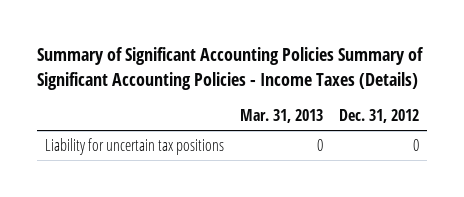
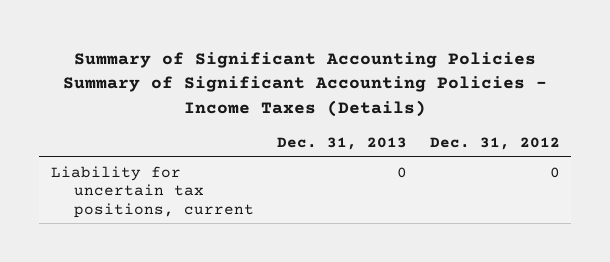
- | Mar. 31, 2013 | Dec. 31, 2012
+ | Dec. 31, 2013 | Dec. 31, 2012
- Liability for uncertain tax positions | 0 | 0
+ Liability for uncertain tax positions, current | 0 | 0

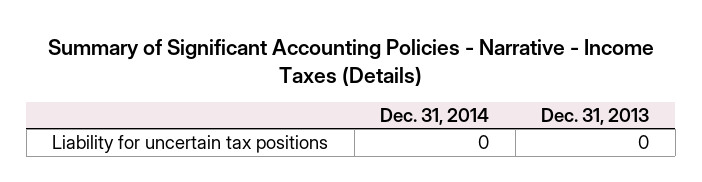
- Summary of Significant Accounting Policies Summary of Significant Accounting Policies - Income Taxes (Details)
+ Summary of Significant Accounting Policies - Narrative - Income Taxes (Details)
- | Dec. 31, 2013 | Dec. 31, 2012
+ | Dec. 31, 2014 | Dec. 31, 2013
- Liability for uncertain tax positions, current | 0 | 0
+ Liability for uncertain tax positions | 0 | 0

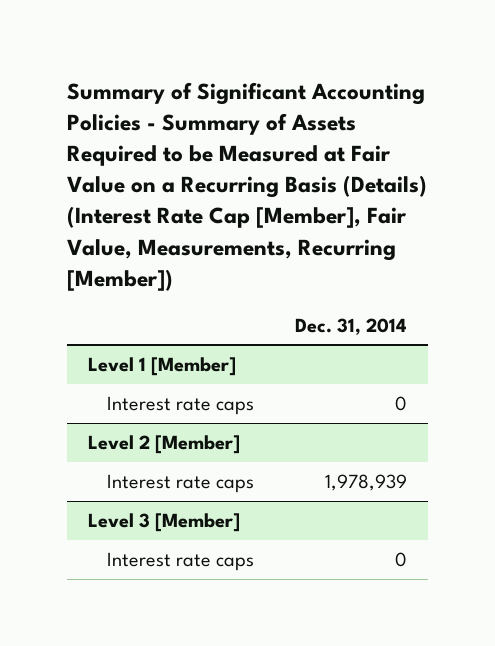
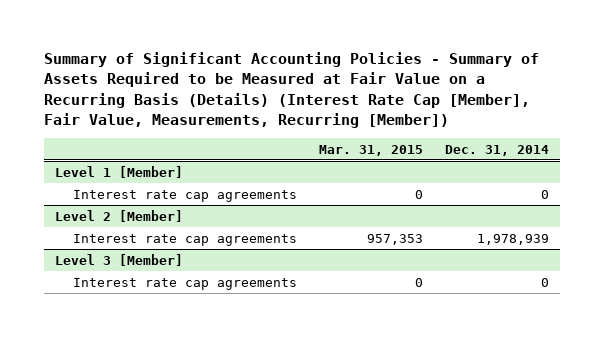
- | Dec. 31, 2014
+ | Mar. 31, 2015 | Dec. 31, 2014
@ Level 1 [Member]
- Interest rate caps | 0
+ Interest rate cap agreements | 0 | 0
@ Level 2 [Member]
- Interest rate caps | 1,978,939
+ Interest rate cap agreements | 957,353 | 1,978,939
@ Level 3 [Member]
- Interest rate caps | 0
+ Interest rate cap agreements | 0 | 0

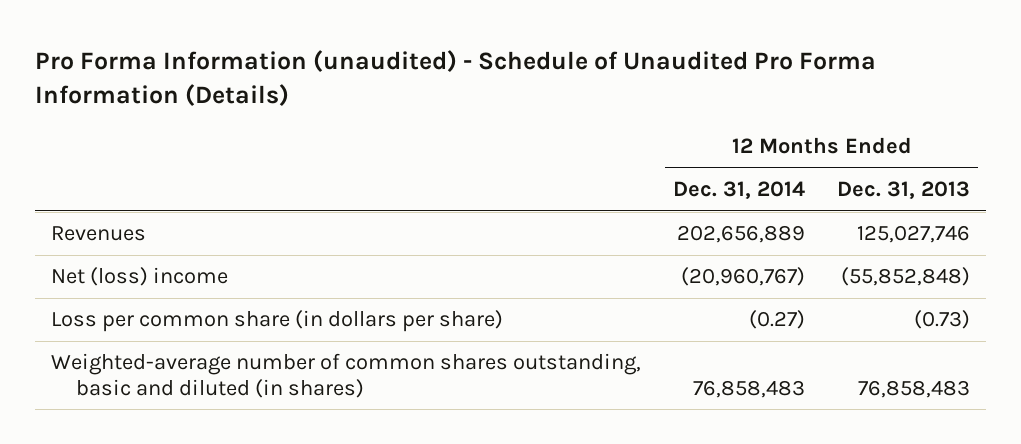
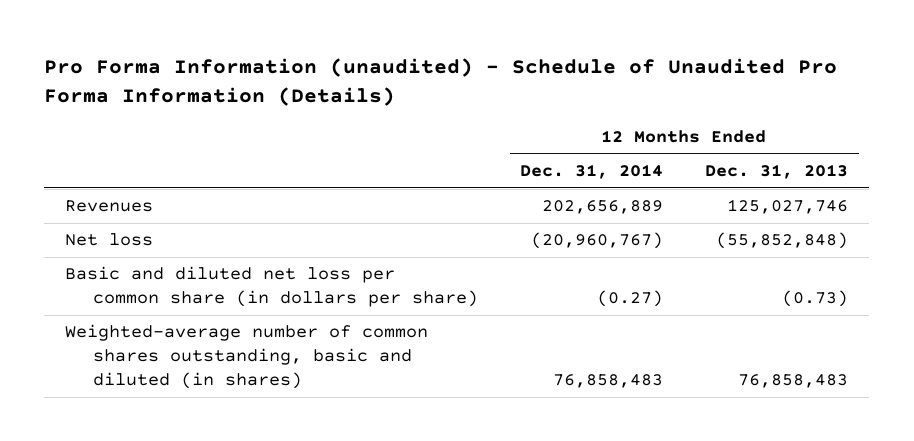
- Net (loss) income | (20,960,767) | (55,852,848)
- Loss per common share (in dollars per share) | (0.27) | (0.73)
+ Net loss | (20,960,767) | (55,852,848)
+ Basic and diluted net loss per common share (in dollars per share) | (0.27) | (0.73)

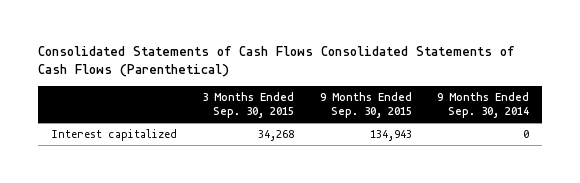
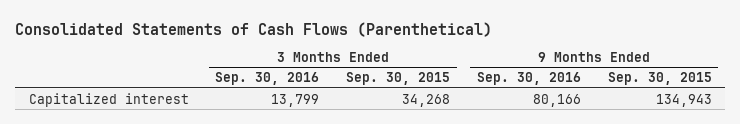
- Consolidated Statements of Cash Flows Consolidated Statements of Cash Flows (Parenthetical)
+ Consolidated Statements of Cash Flows (Parenthetical)
- | 3 Months Ended Sep. 30, 2015 | 9 Months Ended Sep. 30, 2015 | 9 Months Ended Sep. 30, 2014
+ | 3 Months Ended Sep. 30, 2016 | 3 Months Ended Sep. 30, 2015 | 9 Months Ended Sep. 30, 2016 | 9 Months Ended Sep. 30, 2015
- Interest capitalized | 34,268 | 134,943 | 0
+ Capitalized interest | 13,799 | 34,268 | 80,166 | 134,943

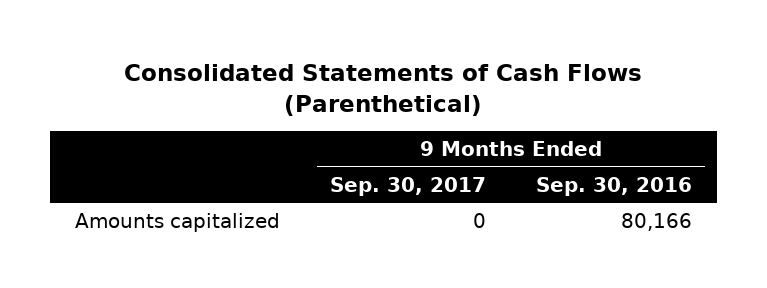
- | 3 Months Ended Sep. 30, 2016 | 3 Months Ended Sep. 30, 2015 | 9 Months Ended Sep. 30, 2016 | 9 Months Ended Sep. 30, 2015
+ | 9 Months Ended Sep. 30, 2017 | 9 Months Ended Sep. 30, 2016
- Capitalized interest | 13,799 | 34,268 | 80,166 | 134,943
+ Amounts capitalized | 0 | 80,166

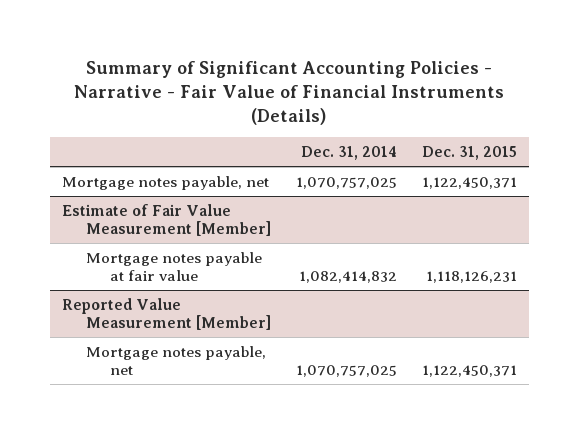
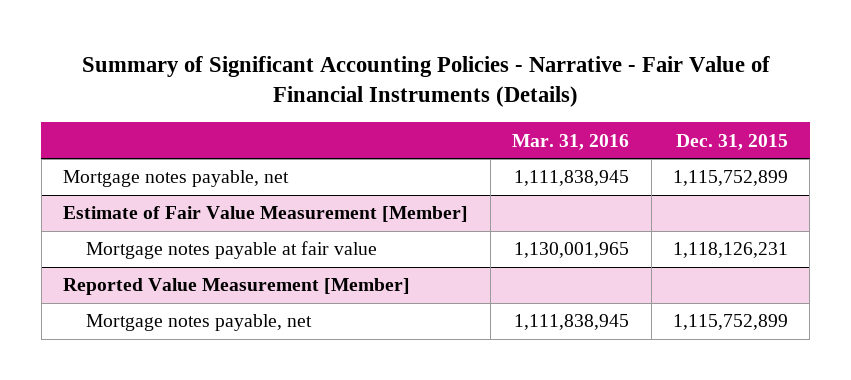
- | Dec. 31, 2014 | Dec. 31, 2015
+ | Mar. 31, 2016 | Dec. 31, 2015
- Mortgage notes payable, net | 1,070,757,025 | 1,122,450,371
+ Mortgage notes payable, net | 1,111,838,945 | 1,115,752,899
@ Reported Value Measurement [Member]
- Mortgage notes payable, net | 1,070,757,025 | 1,122,450,371
+ Mortgage notes payable, net | 1,111,838,945 | 1,115,752,899

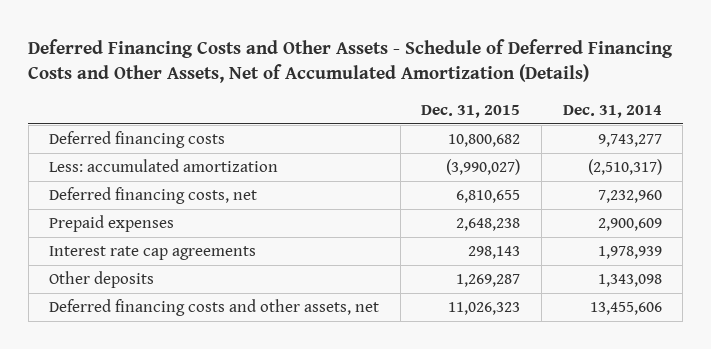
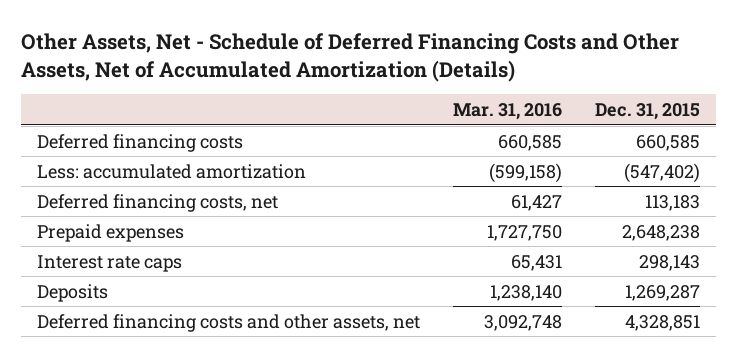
- Deferred Financing Costs and Other Assets - Schedule of Deferred Financing Costs and Other Assets, Net of Accumulated Amortization (Details)
+ Other Assets, Net - Schedule of Deferred Financing Costs and Other Assets, Net of Accumulated Amortization (Details)
- | Dec. 31, 2015 | Dec. 31, 2014
+ | Mar. 31, 2016 | Dec. 31, 2015
- Deferred financing costs | 10,800,682 | 9,743,277
- Less: accumulated amortization | (3,990,027) | (2,510,317)
- Deferred financing costs, net | 6,810,655 | 7,232,960
+ Deferred financing costs | 660,585 | 660,585
+ Less: accumulated amortization | (599,158) | (547,402)
+ Deferred financing costs, net | 61,427 | 113,183
- Interest rate cap agreements | 298,143 | 1,978,939
- Other deposits | 1,269,287 | 1,343,098
- Deferred financing costs and other assets, net | 11,026,323 | 13,455,606
+ Interest rate caps | 65,431 | 298,143
+ Deposits | 1,238,140 | 1,269,287
+ Deferred financing costs and other assets, net | 3,092,748 | 4,328,851

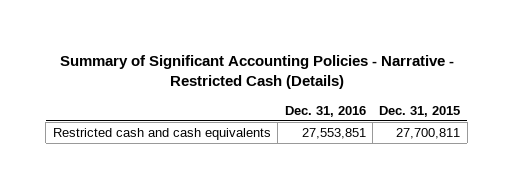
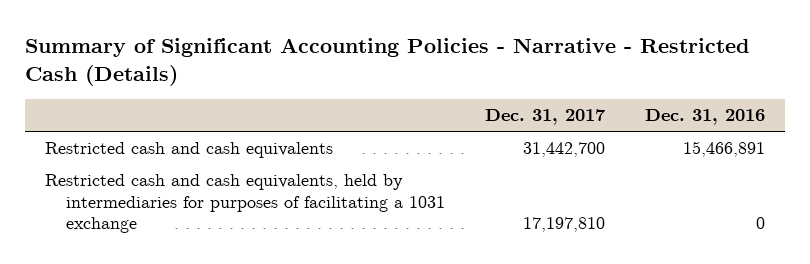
- | Dec. 31, 2016 | Dec. 31, 2015
+ | Dec. 31, 2017 | Dec. 31, 2016
- Restricted cash and cash equivalents | 27,553,851 | 27,700,811
+ Restricted cash and cash equivalents | 31,442,700 | 15,466,891
+ Restricted cash and cash equivalents, held by intermediaries for purposes of facilitating a 1031 exchange | 17,197,810 | 0

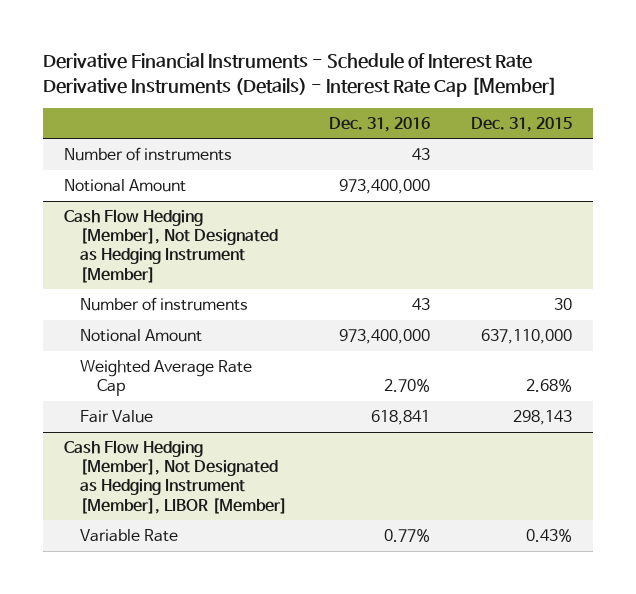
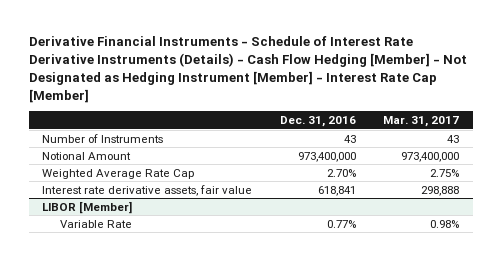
- Derivative Financial Instruments - Schedule of Interest Rate Derivative Instruments (Details) - Interest Rate Cap [Member]
+ Derivative Financial Instruments - Schedule of Interest Rate Derivative Instruments (Details) - Cash Flow Hedging [Member] - Not Designated as Hedging Instrument [Member] - Interest Rate Cap [Member]
- | Dec. 31, 2016 | Dec. 31, 2015
+ | Dec. 31, 2016 | Mar. 31, 2017
- Number of instruments | 43 |
- Notional Amount | 973,400,000 |
- Cash Flow Hedging [Member], Not Designated as Hedging Instrument [Member]
- Number of instruments | 43 | 30
+ Number of Instruments | 43 | 43
- Fair Value | 618,841 | 298,143
- Cash Flow Hedging [Member], Not Designated as Hedging Instrument [Member], LIBOR [Member]
+ Interest rate derivative assets, fair value | 618,841 | 298,888
+ LIBOR [Member]

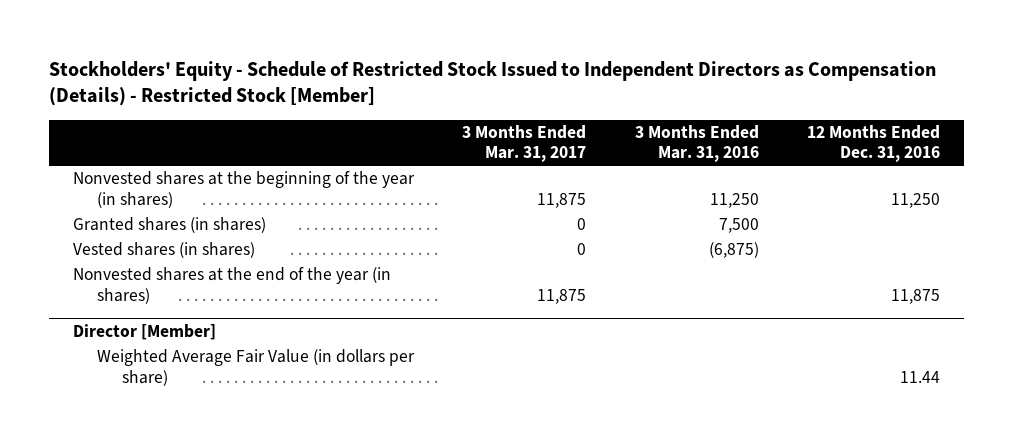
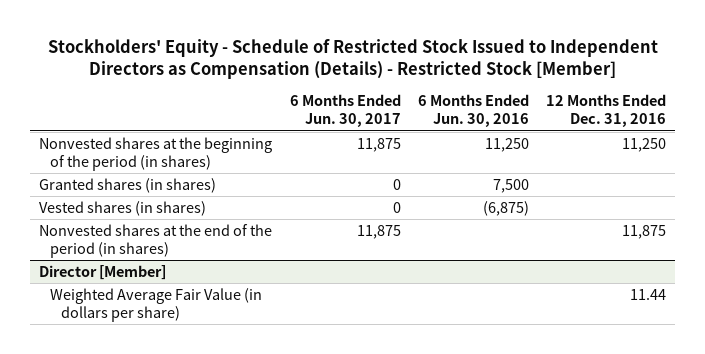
- | 3 Months Ended Mar. 31, 2017 | 3 Months Ended Mar. 31, 2016 | 12 Months Ended Dec. 31, 2016
+ | 6 Months Ended Jun. 30, 2017 | 6 Months Ended Jun. 30, 2016 | 12 Months Ended Dec. 31, 2016
- Nonvested shares at the beginning of the year (in shares) | 11,875 | 11,250 | 11,250
+ Nonvested shares at the beginning of the period (in shares) | 11,875 | 11,250 | 11,250
- Nonvested shares at the end of the year (in shares) | 11,875 | | 11,875
+ Nonvested shares at the end of the period (in shares) | 11,875 | | 11,875

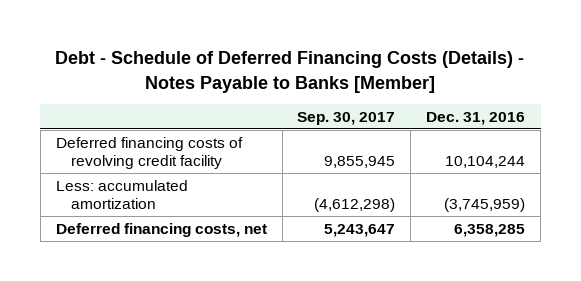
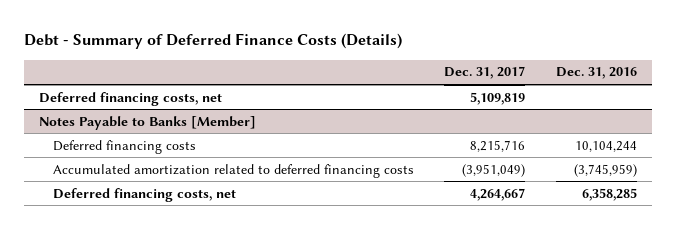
- Debt - Schedule of Deferred Financing Costs (Details) - Notes Payable to Banks [Member]
+ Debt - Summary of Deferred Finance Costs (Details)
- | Sep. 30, 2017 | Dec. 31, 2016
+ | Dec. 31, 2017 | Dec. 31, 2016
- Deferred financing costs of revolving credit facility | 9,855,945 | 10,104,244
- Less: accumulated amortization | (4,612,298) | (3,745,959)
+ Deferred financing costs, net | 5,109,819 |
+ Notes Payable to Banks [Member]
+ Deferred financing costs | 8,215,716 | 10,104,244
+ Accumulated amortization related to deferred financing costs | (3,951,049) | (3,745,959)

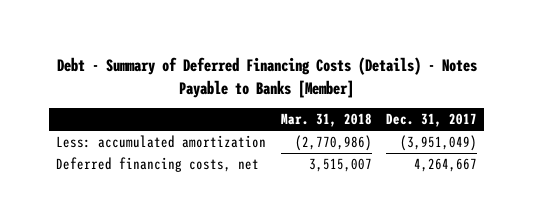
- Debt - Summary of Deferred Finance Costs (Details)
+ Debt - Summary of Deferred Financing Costs (Details) - Notes Payable to Banks [Member]
- | Dec. 31, 2017 | Dec. 31, 2016
+ | Mar. 31, 2018 | Dec. 31, 2017
- Deferred financing costs, net | 5,109,819 |
- Notes Payable to Banks [Member]
- Deferred financing costs | 8,215,716 | 10,104,244
- Accumulated amortization related to deferred financing costs | (3,951,049) | (3,745,959)
+ Less: accumulated amortization | (2,770,986) | (3,951,049)

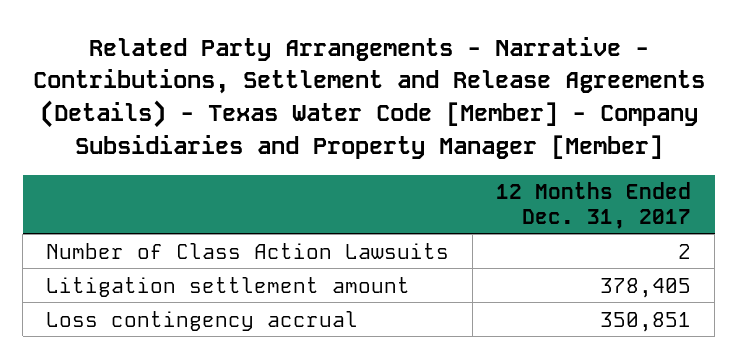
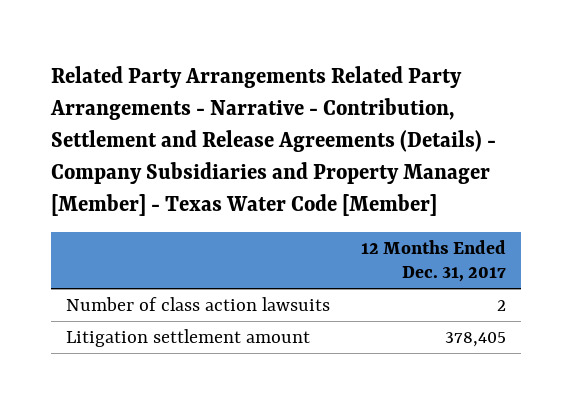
- Related Party Arrangements - Narrative - Contributions, Settlement and Release Agreements (Details) - Texas Water Code [Member] - Company Subsidiaries and Property Manager [Member]
+ Related Party Arrangements Related Party Arrangements - Narrative - Contribution, Settlement and Release Agreements (Details) - Company Subsidiaries and Property Manager [Member] - Texas Water Code [Member]
- Number of Class Action Lawsuits | 2
+ Number of class action lawsuits | 2
- Loss contingency accrual | 350,851

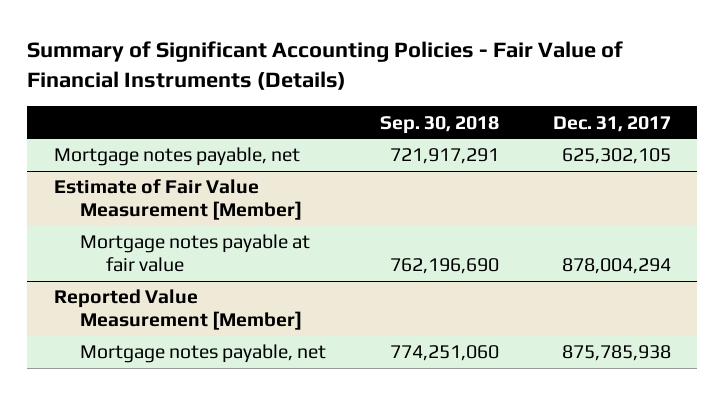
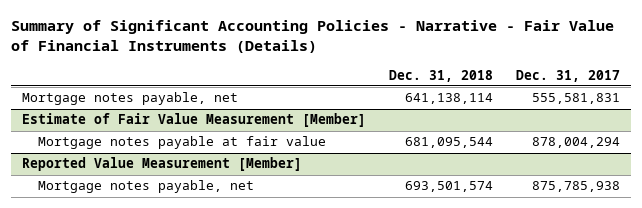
- Summary of Significant Accounting Policies - Fair Value of Financial Instruments (Details)
+ Summary of Significant Accounting Policies - Narrative - Fair Value of Financial Instruments (Details)
- | Sep. 30, 2018 | Dec. 31, 2017
+ | Dec. 31, 2018 | Dec. 31, 2017
- Mortgage notes payable, net | 721,917,291 | 625,302,105
+ Mortgage notes payable, net | 641,138,114 | 555,581,831

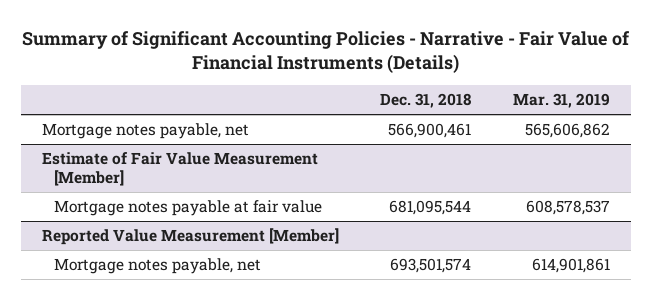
- | Dec. 31, 2018 | Dec. 31, 2017
+ | Dec. 31, 2018 | Mar. 31, 2019
- Mortgage notes payable, net | 641,138,114 | 555,581,831
+ Mortgage notes payable, net | 566,900,461 | 565,606,862

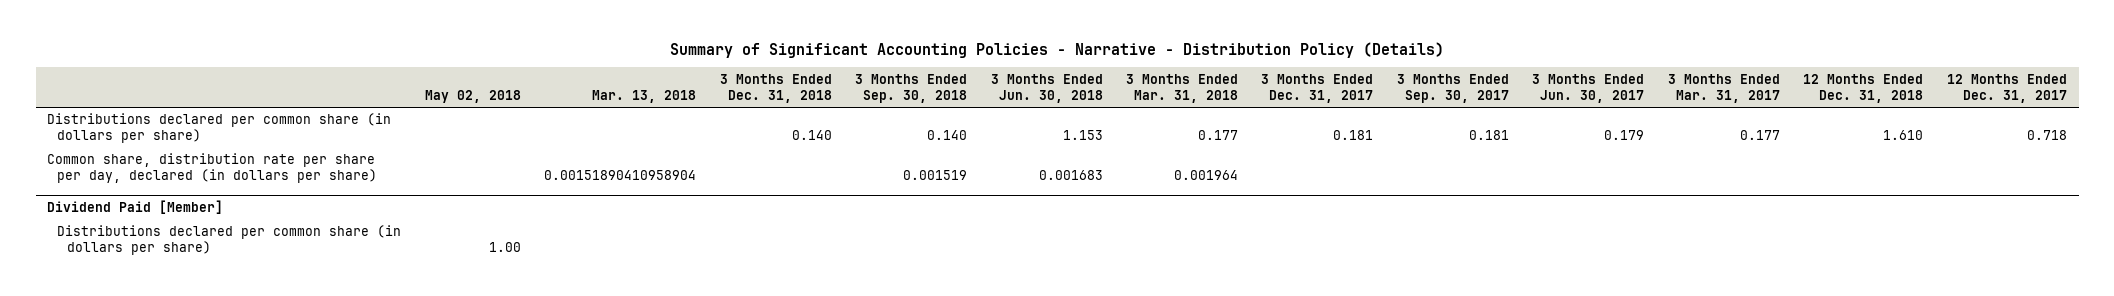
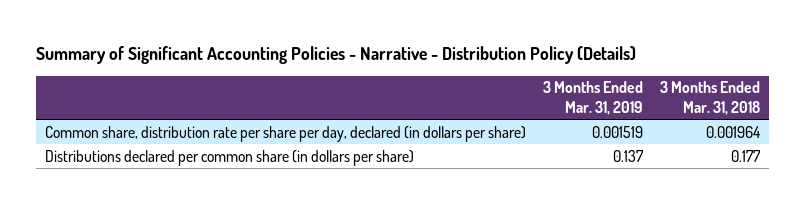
- | May 02, 2018 | Mar. 13, 2018 | 3 Months Ended Dec. 31, 2018 | 3 Months Ended Sep. 30, 2018 | 3 Months Ended Jun. 30, 2018 | 3 Months Ended Mar. 31, 2018 | 3 Months Ended Dec. 31, 2017 | 3 Months Ended Sep. 30, 2017 | 3 Months Ended Jun. 30, 2017 | 3 Months Ended Mar. 31, 2017 | 12 Months Ended Dec. 31, 2018 | 12 Months Ended Dec. 31, 2017
+ | 3 Months Ended Mar. 31, 2019 | 3 Months Ended Mar. 31, 2018
- Dividend Paid [Member]
- Distributions declared per common share (in dollars per share) | 1.00 | | | | | | | | | | |
moved down: Distributions declared per common share (in dollars per share) | 0.137 | 0.177

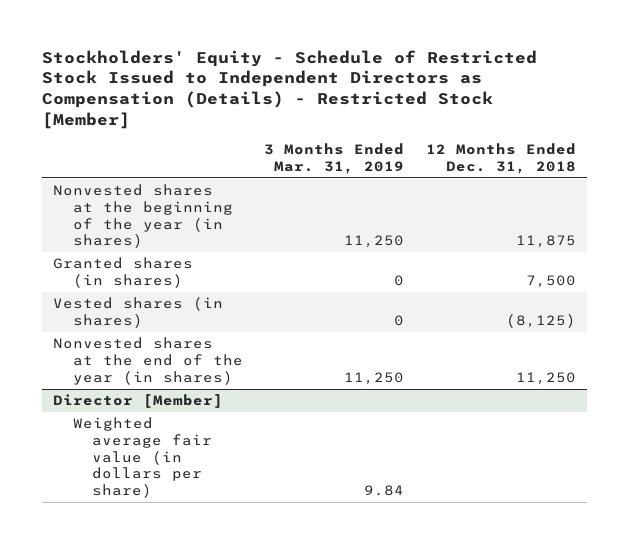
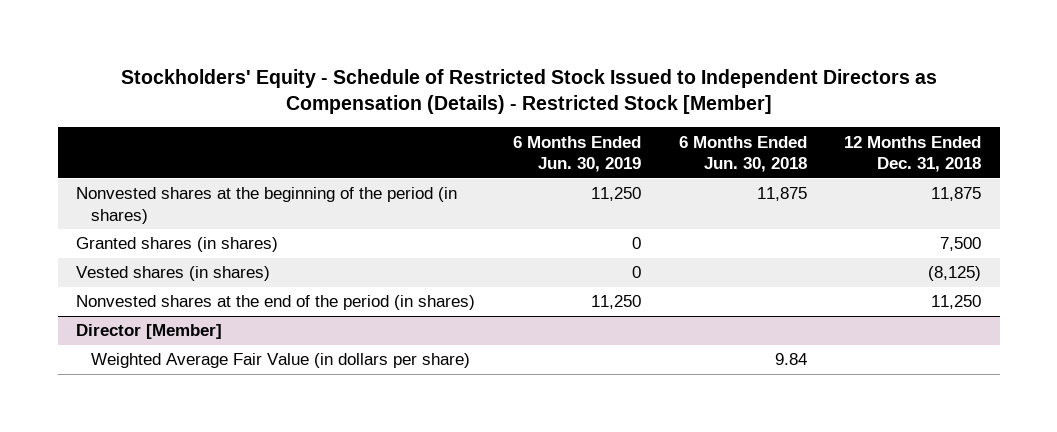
- | 3 Months Ended Mar. 31, 2019 | 12 Months Ended Dec. 31, 2018
+ | 6 Months Ended Jun. 30, 2019 | 6 Months Ended Jun. 30, 2018 | 12 Months Ended Dec. 31, 2018
- Nonvested shares at the beginning of the year (in shares) | 11,250 | 11,875
+ Nonvested shares at the beginning of the period (in shares) | 11,250 | 11,875 | 11,875
- Nonvested shares at the end of the year (in shares) | 11,250 | 11,250
+ Nonvested shares at the end of the period (in shares) | 11,250 | | 11,250
@ Director [Member]
- Weighted average fair value (in dollars per share) | 9.84 |
+ Weighted Average Fair Value (in dollars per share) | | 9.84 |

